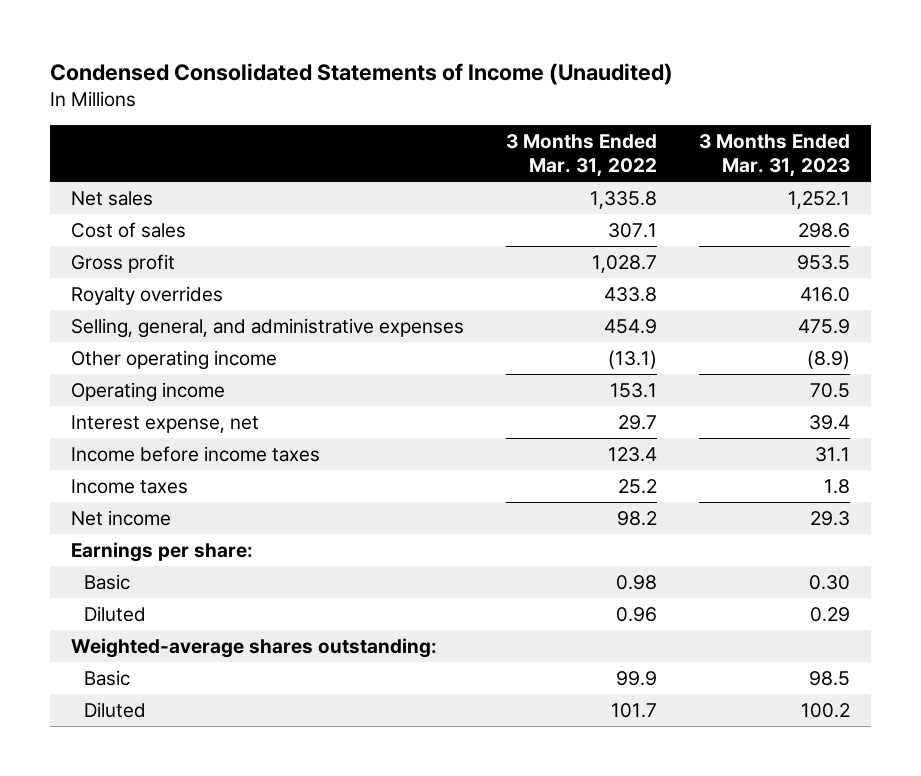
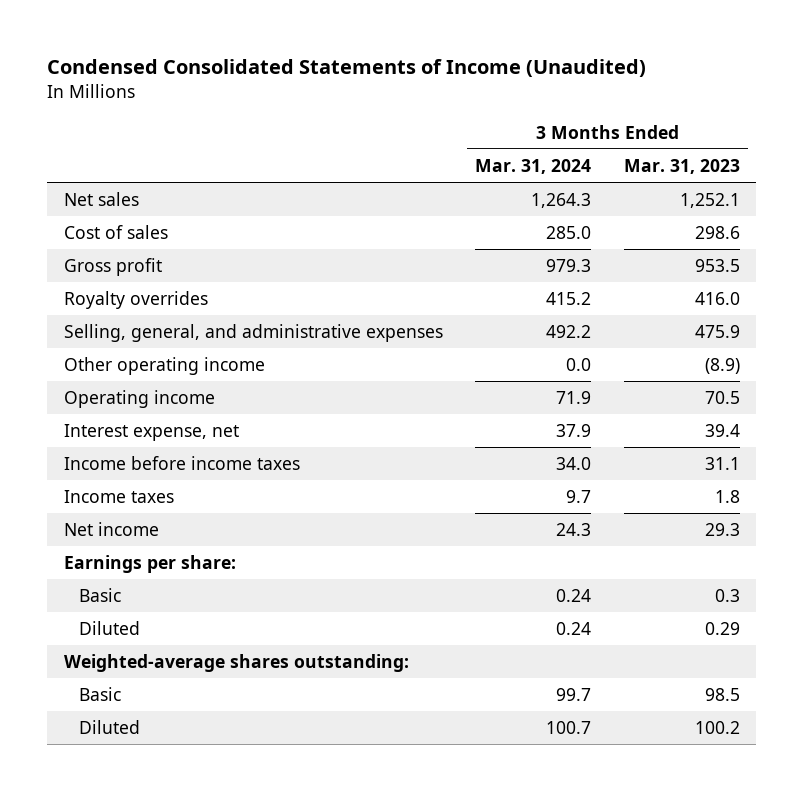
- | 3 Months Ended Mar. 31, 2022 | 3 Months Ended Mar. 31, 2023
+ | 3 Months Ended Mar. 31, 2024 | 3 Months Ended Mar. 31, 2023
- Basic | 0.98 | 0.30
+ Basic | 0.24 | 0.3

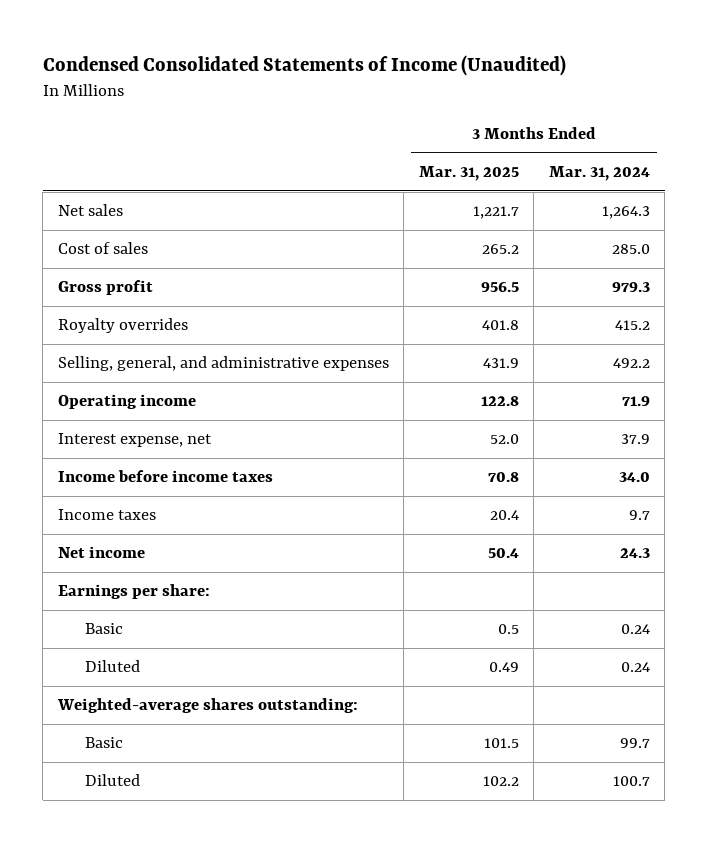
- | 3 Months Ended Mar. 31, 2024 | 3 Months Ended Mar. 31, 2023
+ | 3 Months Ended Mar. 31, 2025 | 3 Months Ended Mar. 31, 2024
- Other operating income | 0.0 | (8.9)

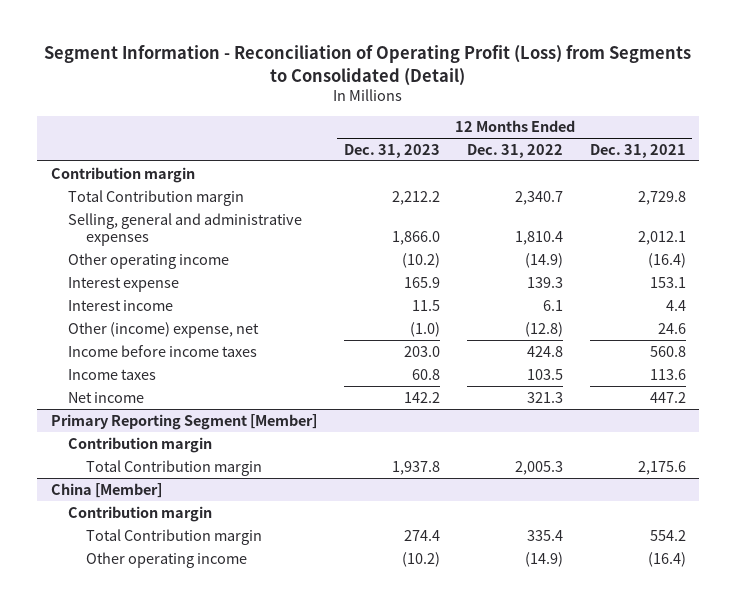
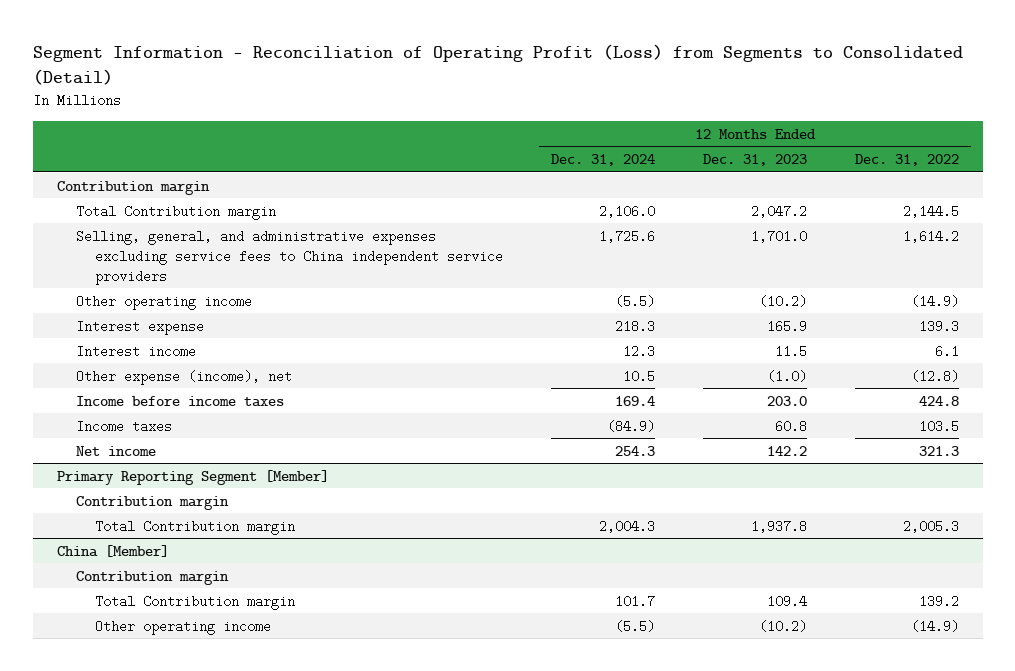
- | 12 Months Ended Dec. 31, 2023 | 12 Months Ended Dec. 31, 2022 | 12 Months Ended Dec. 31, 2021
+ | 12 Months Ended Dec. 31, 2024 | 12 Months Ended Dec. 31, 2023 | 12 Months Ended Dec. 31, 2022
- Total Contribution margin | 2,212.2 | 2,340.7 | 2,729.8
- Selling, general and administrative expenses | 1,866.0 | 1,810.4 | 2,012.1
+ Total Contribution margin | 2,106.0 | 2,047.2 | 2,144.5
+ Selling, general, and administrative expenses excluding service fees to China independent service providers | 1,725.6 | 1,701.0 | 1,614.2
- Other (income) expense, net | (1.0) | (12.8) | 24.6
+ Other expense (income), net | 10.5 | (1.0) | (12.8)
@ China [Member]
- Total Contribution margin | 274.4 | 335.4 | 554.2
+ Total Contribution margin | 101.7 | 109.4 | 139.2

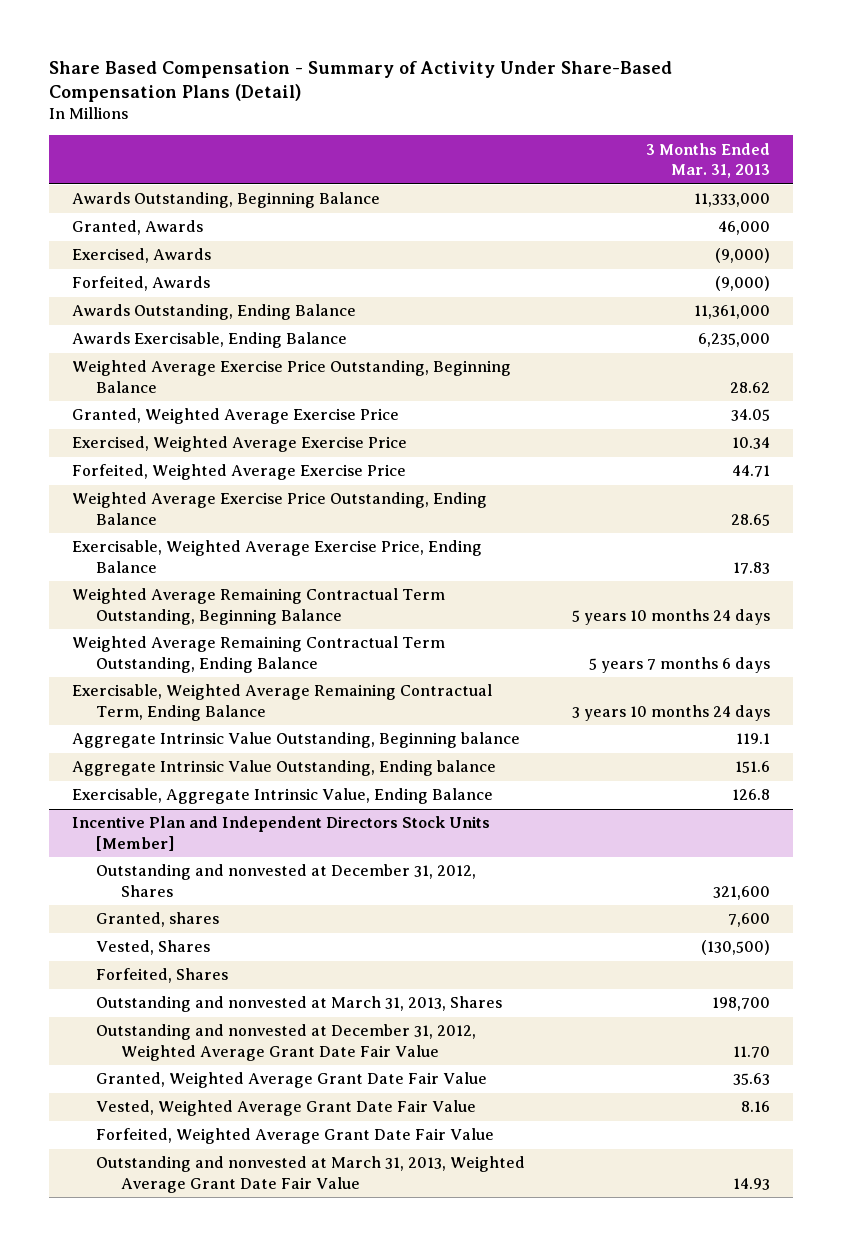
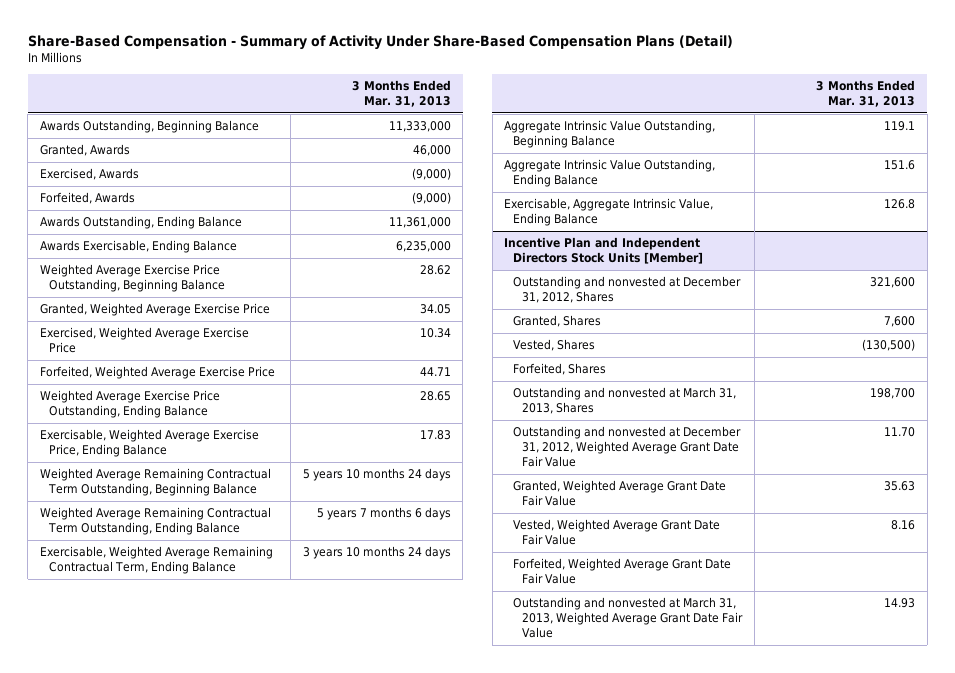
- Share Based Compensation - Summary of Activity Under Share-Based Compensation Plans (Detail)
+ Share-Based Compensation - Summary of Activity Under Share-Based Compensation Plans (Detail)
- Aggregate Intrinsic Value Outstanding, Beginning balance | 119.1
- Aggregate Intrinsic Value Outstanding, Ending balance | 151.6
+ Aggregate Intrinsic Value Outstanding, Beginning Balance | 119.1
+ Aggregate Intrinsic Value Outstanding, Ending Balance | 151.6
@ Incentive Plan and Independent Directors Stock Units [Member]
- Granted, shares | 7,600
+ Granted, Shares | 7,600

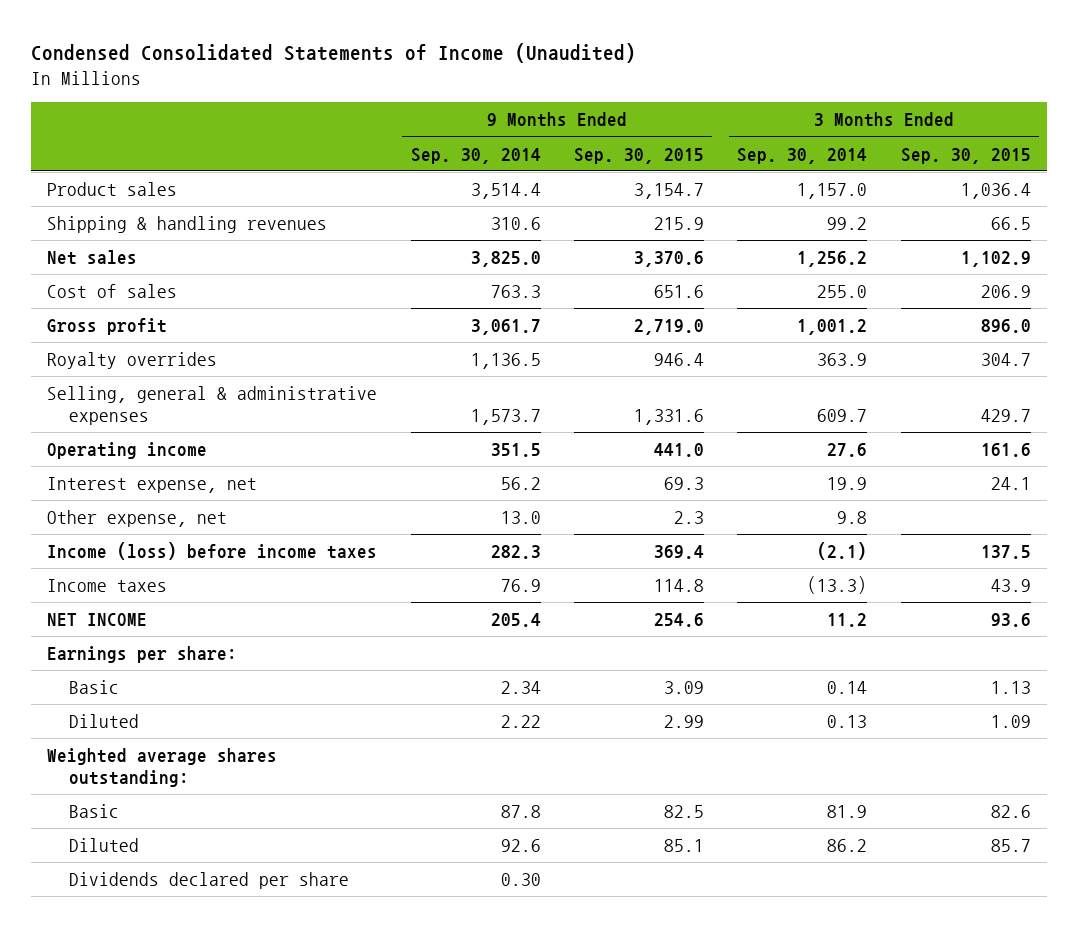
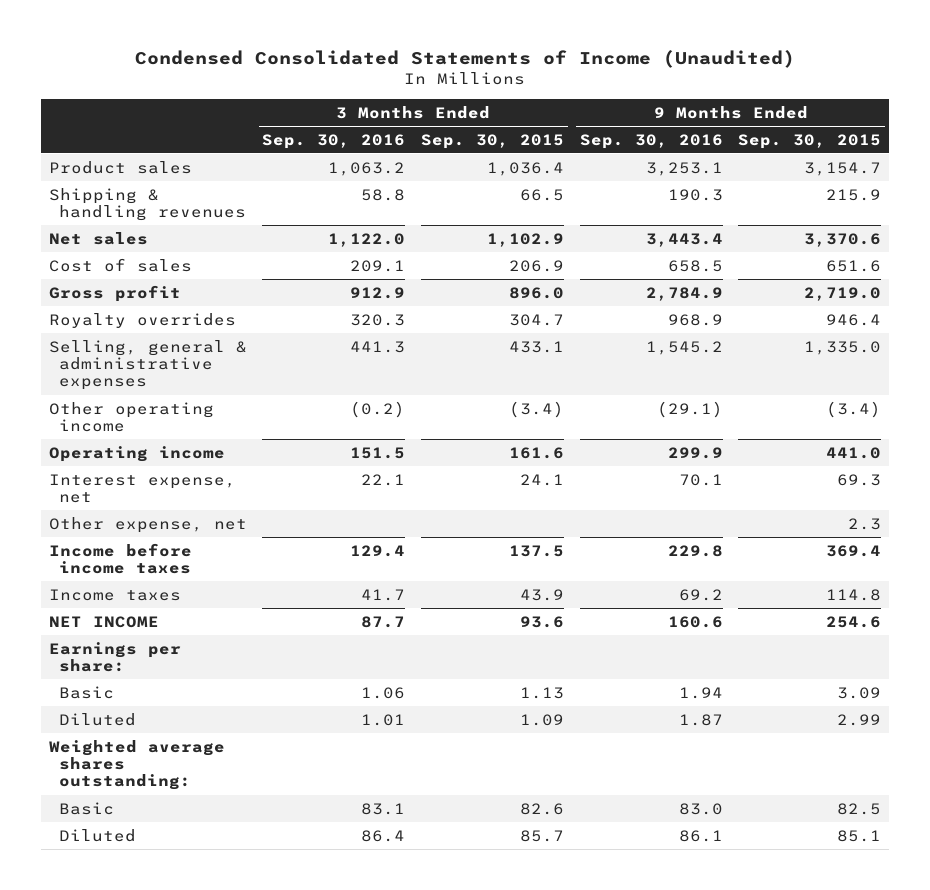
- | 9 Months Ended Sep. 30, 2014 | 9 Months Ended Sep. 30, 2015 | 3 Months Ended Sep. 30, 2014 | 3 Months Ended Sep. 30, 2015
+ | 3 Months Ended Sep. 30, 2016 | 3 Months Ended Sep. 30, 2015 | 9 Months Ended Sep. 30, 2016 | 9 Months Ended Sep. 30, 2015
- Selling, general & administrative expenses | 1,573.7 | 1,331.6 | 609.7 | 429.7
+ Selling, general & administrative expenses | 441.3 | 433.1 | 1,545.2 | 1,335.0
+ Other operating income | (0.2) | (3.4) | (29.1) | (3.4)
- Income (loss) before income taxes | 282.3 | 369.4 | (2.1) | 137.5
+ Income before income taxes | 129.4 | 137.5 | 229.8 | 369.4
- Dividends declared per share | 0.30 | | |

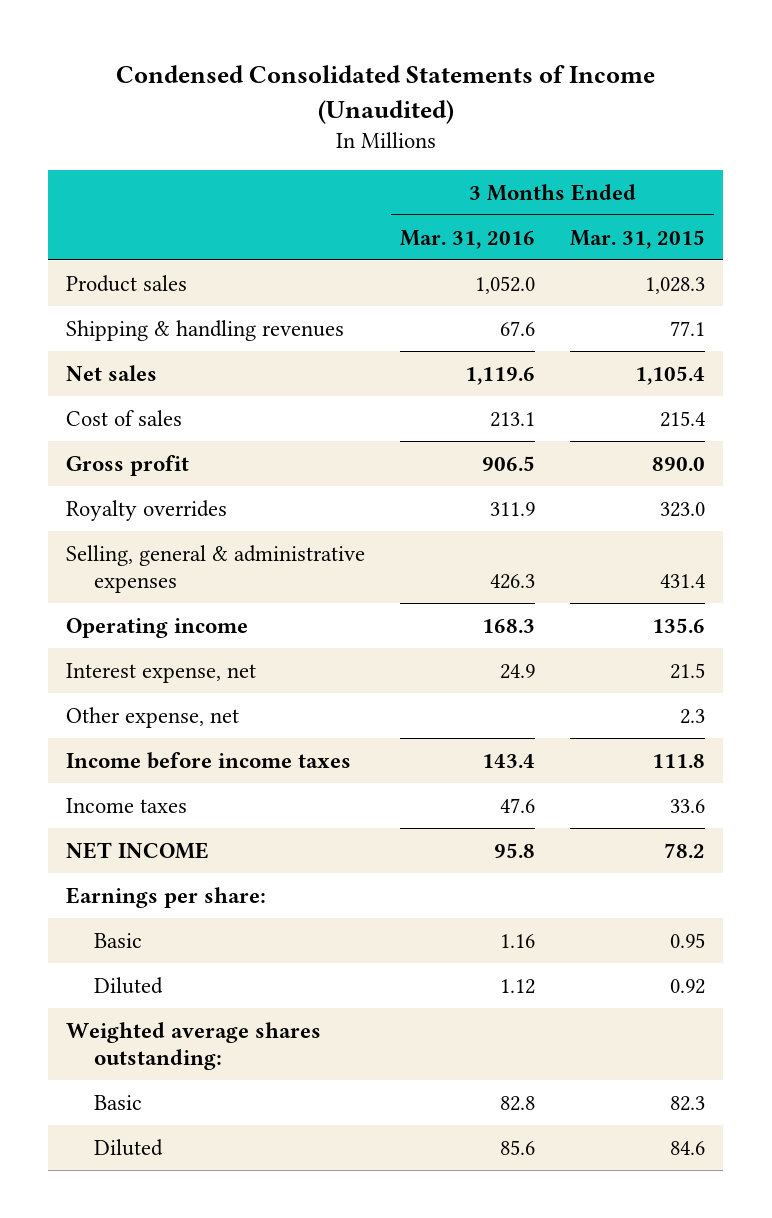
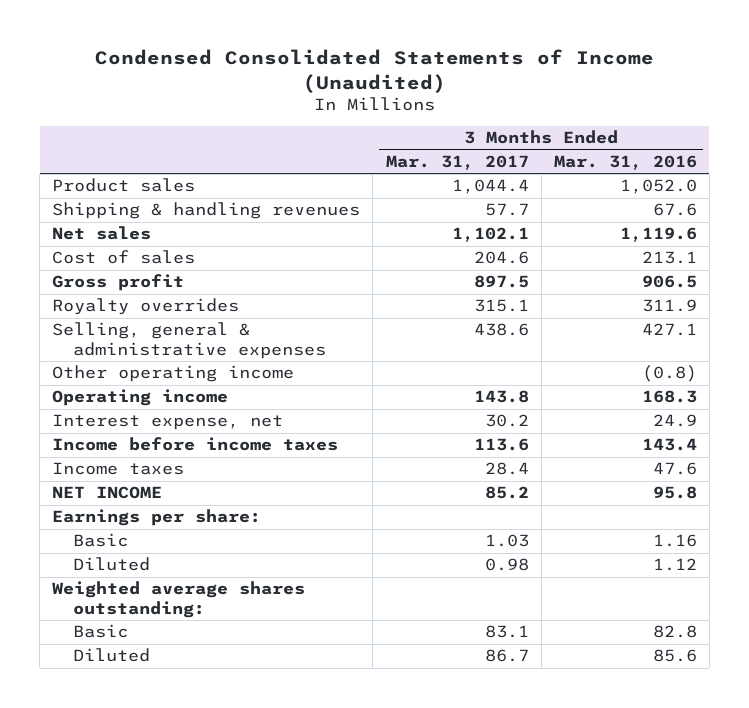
- | 3 Months Ended Mar. 31, 2016 | 3 Months Ended Mar. 31, 2015
+ | 3 Months Ended Mar. 31, 2017 | 3 Months Ended Mar. 31, 2016
- Selling, general & administrative expenses | 426.3 | 431.4
+ Selling, general & administrative expenses | 438.6 | 427.1
+ Other operating income | | (0.8)
- Other expense, net | | 2.3

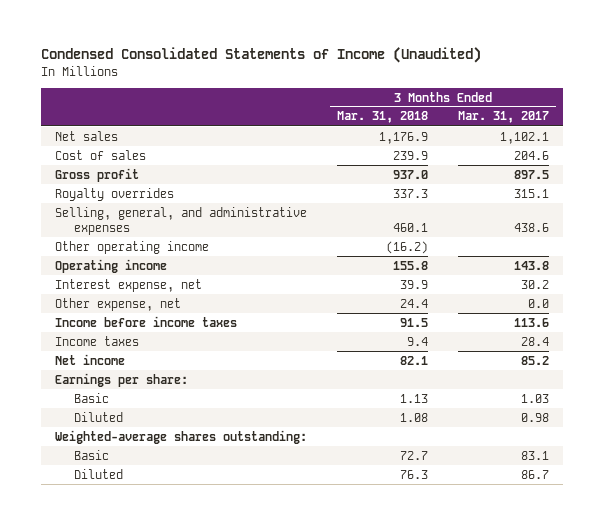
- | 3 Months Ended Mar. 31, 2017 | 3 Months Ended Mar. 31, 2016
+ | 3 Months Ended Mar. 31, 2018 | 3 Months Ended Mar. 31, 2017
- Product sales | 1,044.4 | 1,052.0
- Shipping & handling revenues | 57.7 | 67.6
- Selling, general & administrative expenses | 438.6 | 427.1
+ Selling, general, and administrative expenses | 460.1 | 438.6
+ Other expense, net | 24.4 | 0.0
- NET INCOME | 85.2 | 95.8
+ Net income | 82.1 | 85.2
- Weighted average shares outstanding:
+ Weighted-average shares outstanding:

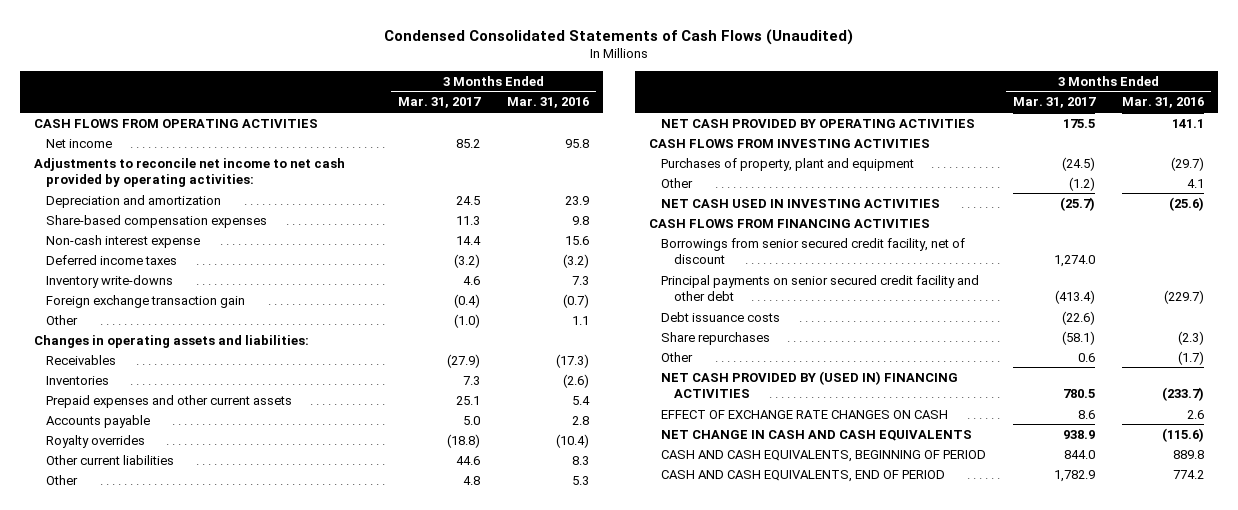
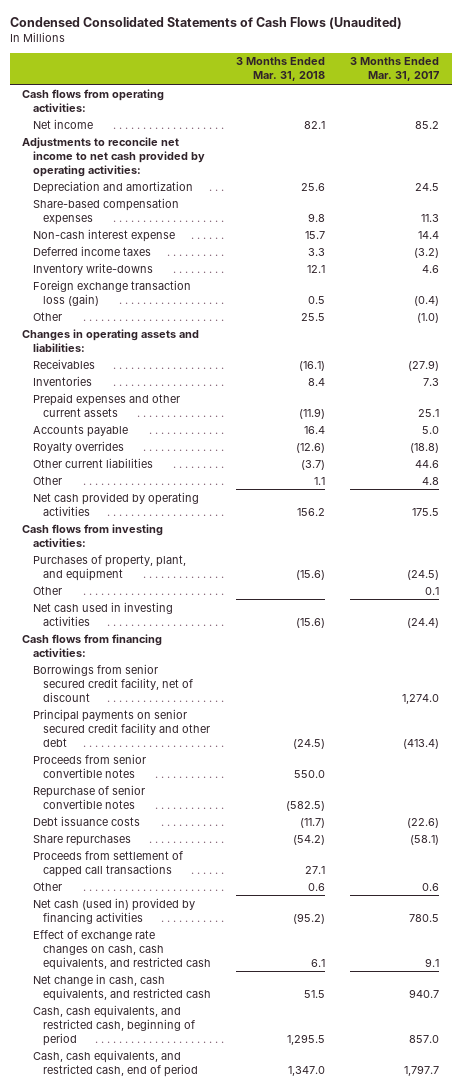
- | 3 Months Ended Mar. 31, 2017 | 3 Months Ended Mar. 31, 2016
+ | 3 Months Ended Mar. 31, 2018 | 3 Months Ended Mar. 31, 2017
- CASH FLOWS FROM OPERATING ACTIVITIES
+ Cash flows from operating activities:
- Foreign exchange transaction gain | (0.4) | (0.7)
+ Foreign exchange transaction loss (gain) | 0.5 | (0.4)
- NET CASH PROVIDED BY OPERATING ACTIVITIES | 175.5 | 141.1
- CASH FLOWS FROM INVESTING ACTIVITIES
- Purchases of property, plant and equipment | (24.5) | (29.7)
- Other | (1.2) | 4.1
- NET CASH USED IN INVESTING ACTIVITIES | (25.7) | (25.6)
- CASH FLOWS FROM FINANCING ACTIVITIES
+ Net cash provided by operating activities | 156.2 | 175.5
+ Cash flows from investing activities:
+ Purchases of property, plant, and equipment | (15.6) | (24.5)
+ Other | | 0.1
+ Net cash used in investing activities | (15.6) | (24.4)
+ Cash flows from financing activities:
+ Proceeds from senior convertible notes | 550.0 |
+ Repurchase of senior convertible notes | (582.5) |
+ Proceeds from settlement of capped call transactions | 27.1 |
- NET CASH PROVIDED BY (USED IN) FINANCING ACTIVITIES | 780.5 | (233.7)
- EFFECT OF EXCHANGE RATE CHANGES ON CASH | 8.6 | 2.6
- NET CHANGE IN CASH AND CASH EQUIVALENTS | 938.9 | (115.6)
- CASH AND CASH EQUIVALENTS, BEGINNING OF PERIOD | 844.0 | 889.8
- CASH AND CASH EQUIVALENTS, END OF PERIOD | 1,782.9 | 774.2
+ Net cash (used in) provided by financing activities | (95.2) | 780.5
+ Effect of exchange rate changes on cash, cash equivalents, and restricted cash | 6.1 | 9.1
+ Net change in cash, cash equivalents, and restricted cash | 51.5 | 940.7
+ Cash, cash equivalents, and restricted cash, beginning of period | 1,295.5 | 857.0
+ Cash, cash equivalents, and restricted cash, end of period | 1,347.0 | 1,797.7

